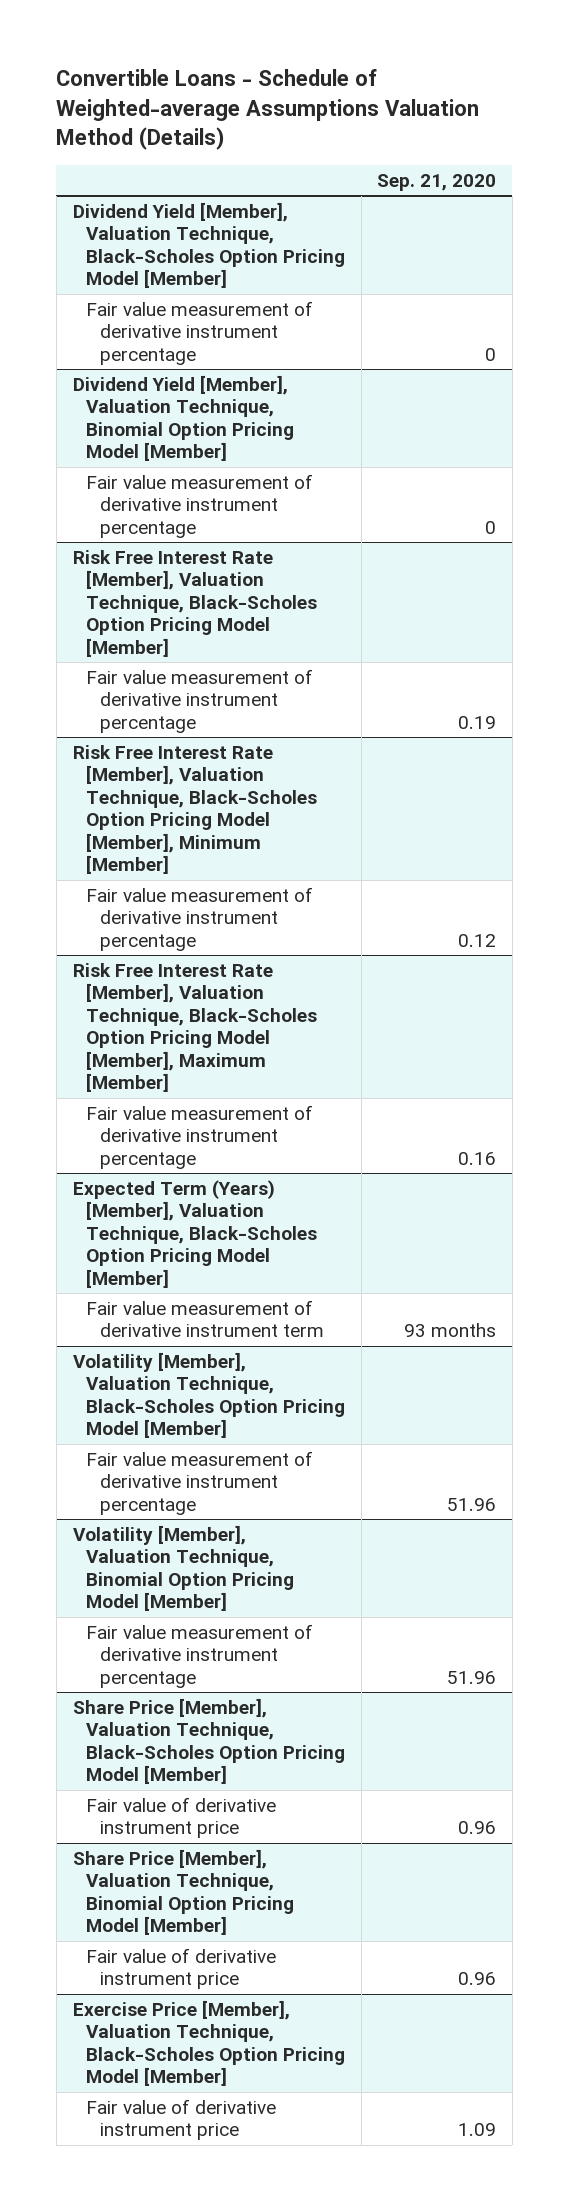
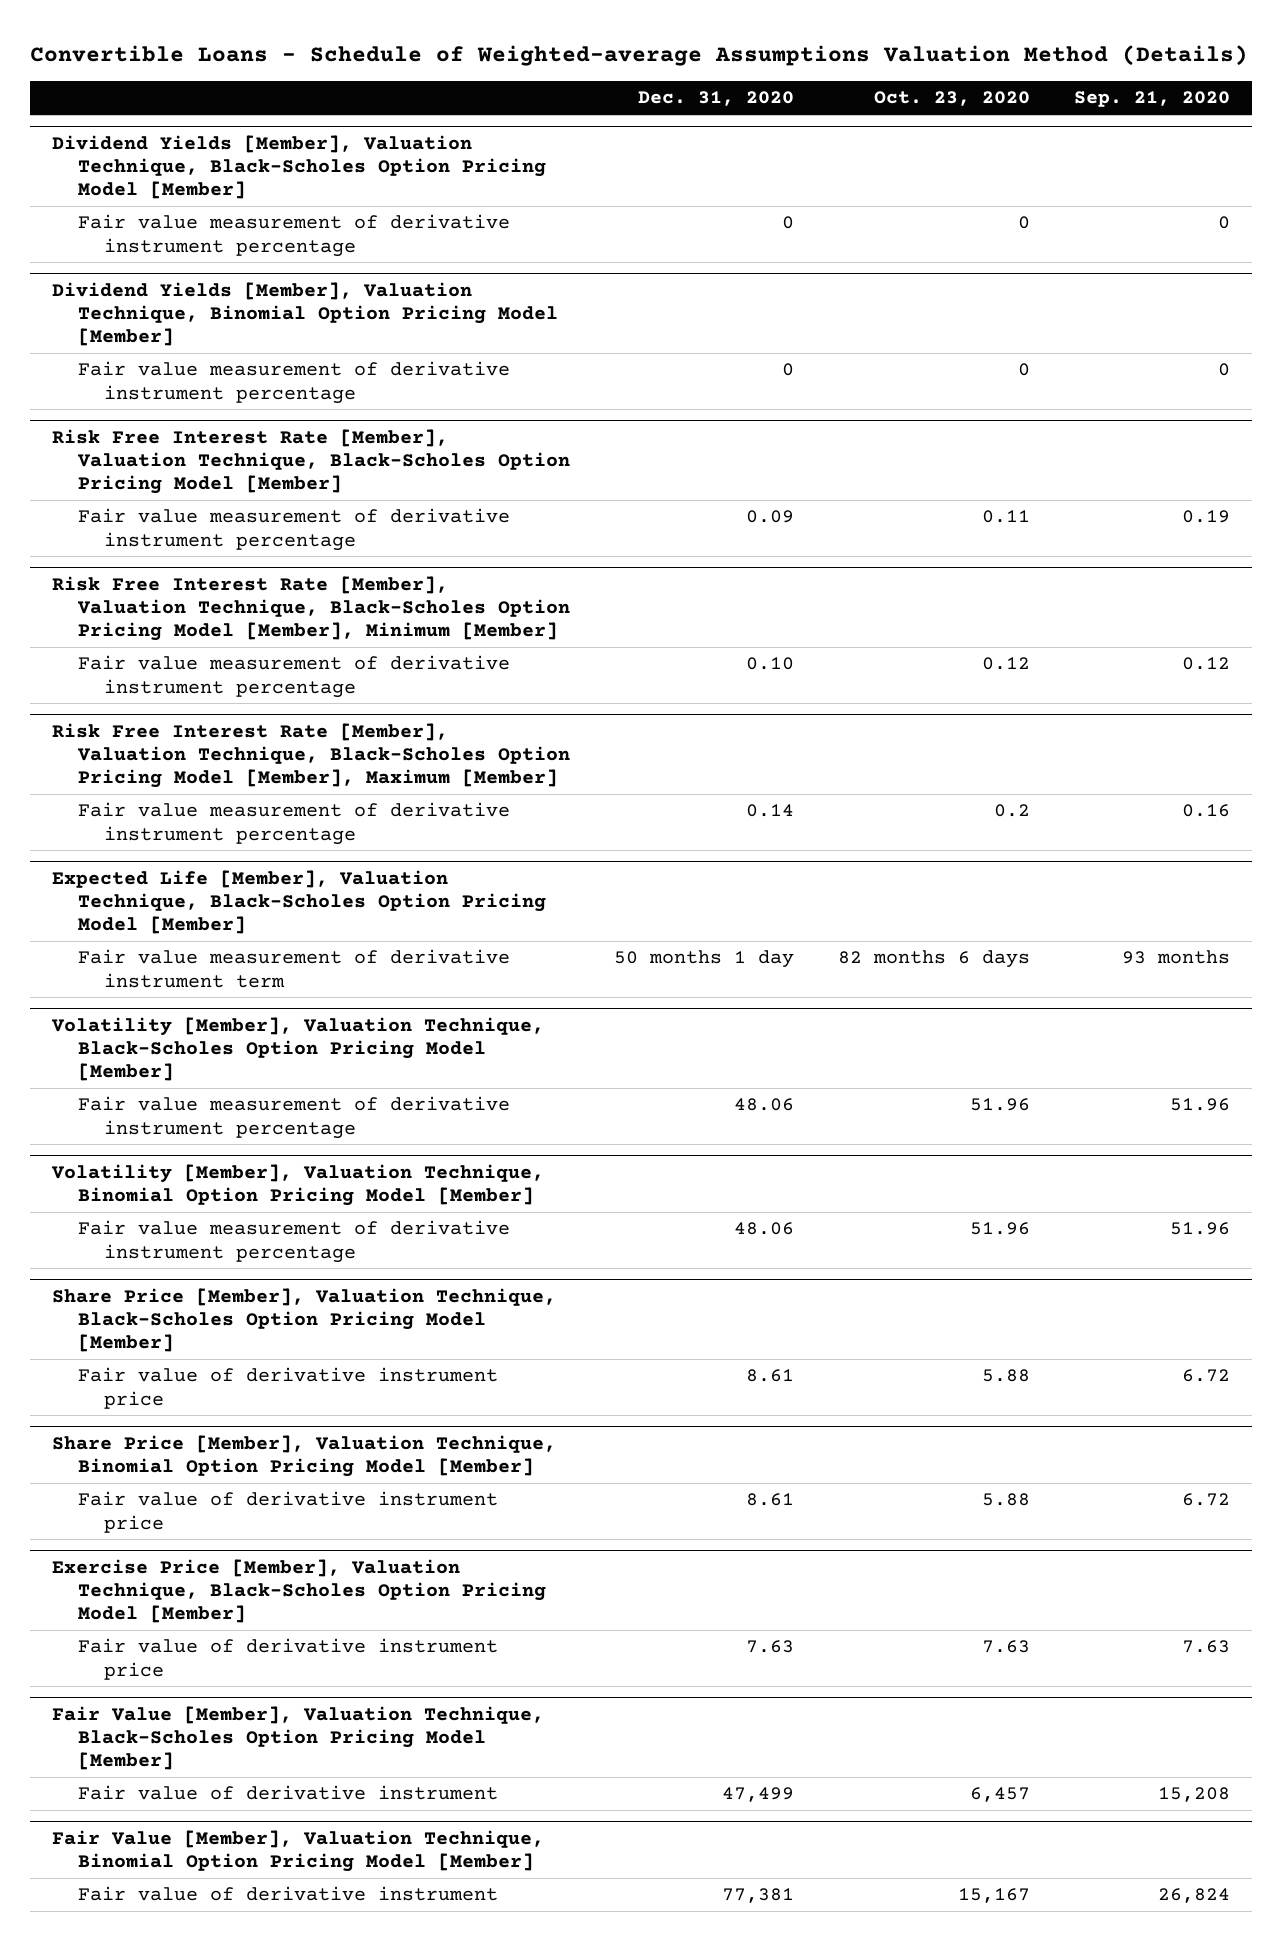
- | Sep. 21, 2020
+ | Dec. 31, 2020 | Oct. 23, 2020 | Sep. 21, 2020
- Dividend Yield [Member], Valuation Technique, Black-Scholes Option Pricing Model [Member]
+ Dividend Yields [Member], Valuation Technique, Black-Scholes Option Pricing Model [Member]
- Dividend Yield [Member], Valuation Technique, Binomial Option Pricing Model [Member]
+ Dividend Yields [Member], Valuation Technique, Binomial Option Pricing Model [Member]
- Expected Term (Years) [Member], Valuation Technique, Black-Scholes Option Pricing Model [Member]
+ Expected Life [Member], Valuation Technique, Black-Scholes Option Pricing Model [Member]
@ Share Price [Member], Valuation Technique, Black-Scholes Option Pricing Model [Member]
- Fair value of derivative instrument price | 0.96
+ Fair value of derivative instrument price | 8.61 | 5.88 | 6.72
@ Share Price [Member], Valuation Technique, Binomial Option Pricing Model [Member]
- Fair value of derivative instrument price | 0.96
+ Fair value of derivative instrument price | 8.61 | 5.88 | 6.72
@ Exercise Price [Member], Valuation Technique, Black-Scholes Option Pricing Model [Member]
- Fair value of derivative instrument price | 1.09
+ Fair value of derivative instrument price | 7.63 | 7.63 | 7.63
+ Fair Value [Member], Valuation Technique, Black-Scholes Option Pricing Model [Member]
+ Fair value of derivative instrument | 47,499 | 6,457 | 15,208
+ Fair Value [Member], Valuation Technique, Binomial Option Pricing Model [Member]
+ Fair value of derivative instrument | 77,381 | 15,167 | 26,824

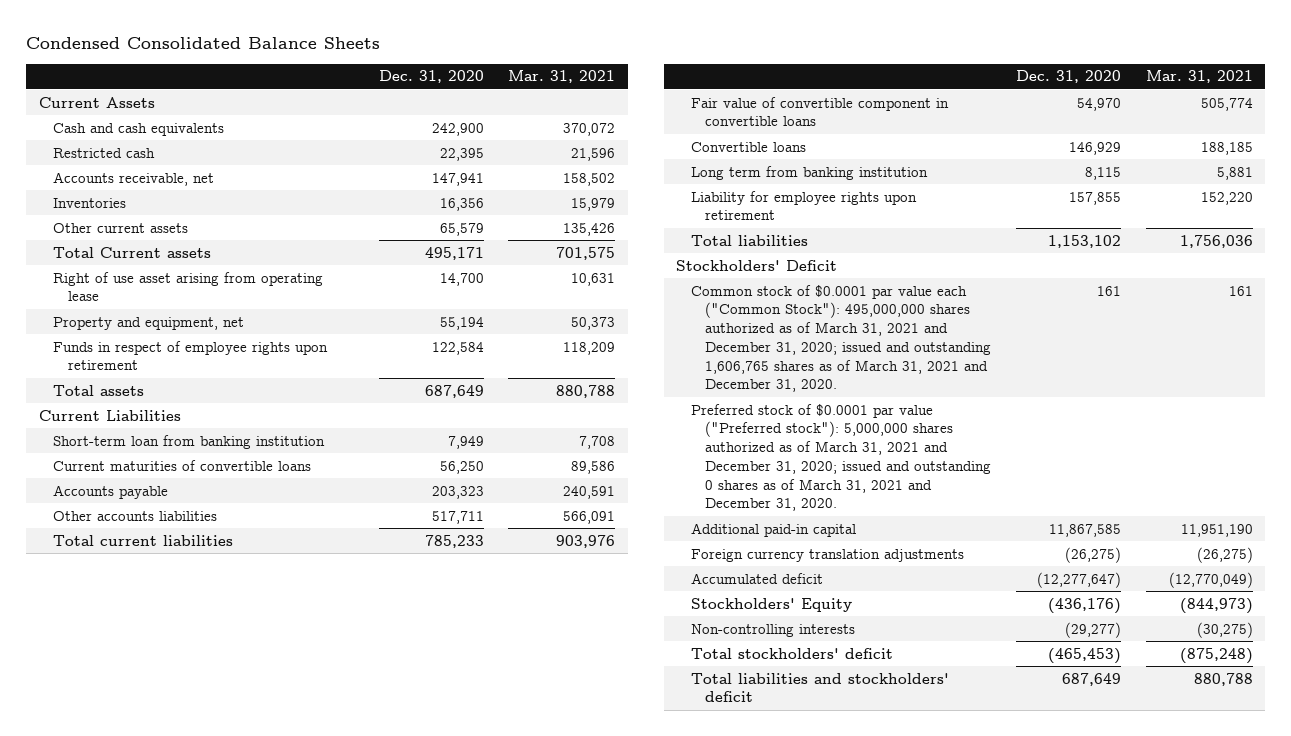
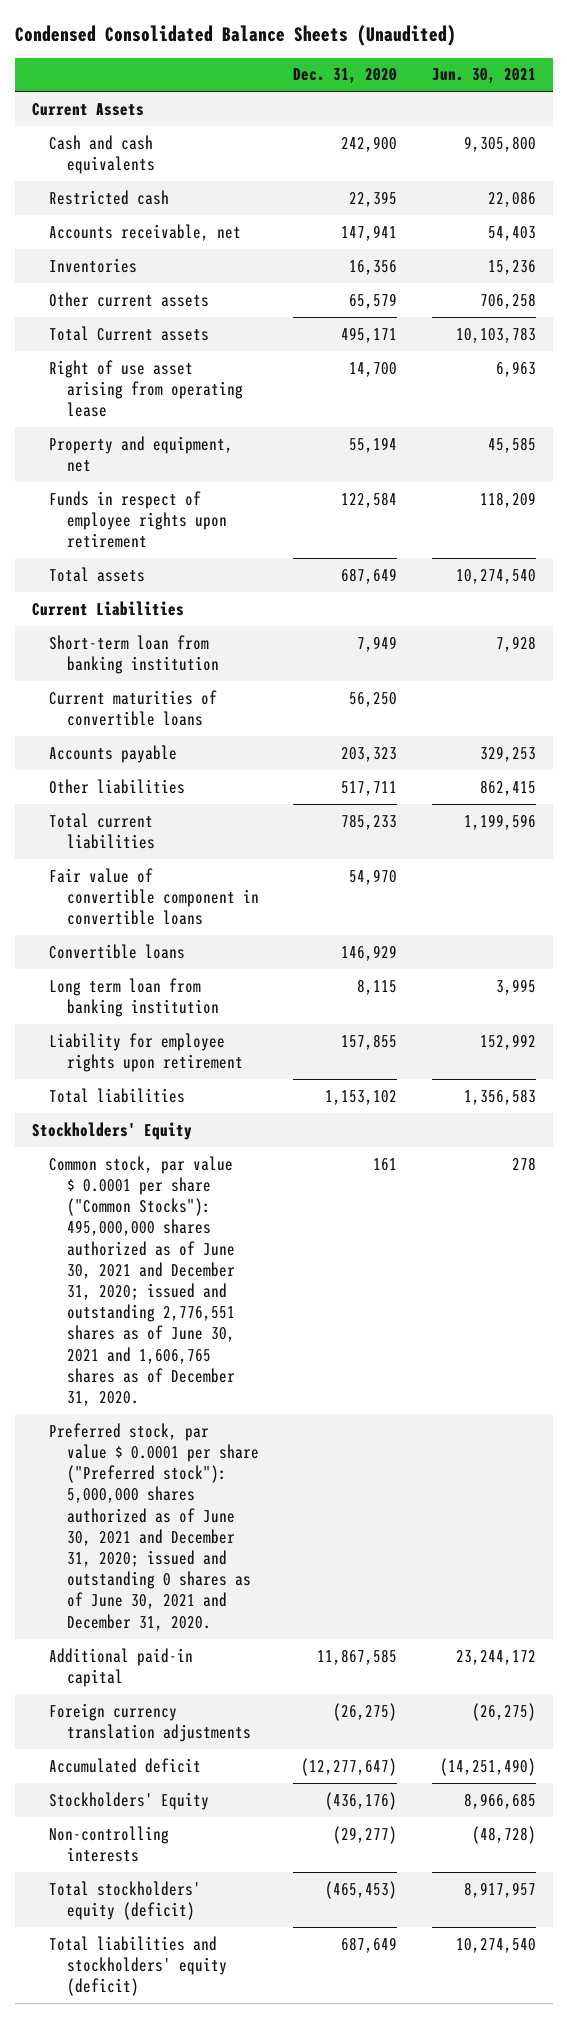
- Condensed Consolidated Balance Sheets
+ Condensed Consolidated Balance Sheets (Unaudited)
- | Dec. 31, 2020 | Mar. 31, 2021
+ | Dec. 31, 2020 | Jun. 30, 2021
- Other accounts liabilities | 517,711 | 566,091
+ Other liabilities | 517,711 | 862,415
- Long term from banking institution | 8,115 | 5,881
+ Long term loan from banking institution | 8,115 | 3,995
- Stockholders' Deficit
- Common stock of $0.0001 par value each ("Common Stock"): 495,000,000 shares authorized as of March 31, 2021 and December 31, 2020; issued and outstanding 1,606,765 shares as of March 31, 2021 and December 31, 2020. | 161 | 161
- Preferred stock of $0.0001 par value ("Preferred stock"): 5,000,000 shares authorized as of March 31, 2021 and December 31, 2020; issued and outstanding 0 shares as of March 31, 2021 and December 31, 2020.
+ Stockholders' Equity
+ Common stock, par value $ 0.0001 per share ("Common Stocks"): 495,000,000 shares authorized as of June 30, 2021 and December 31, 2020; issued and outstanding 2,776,551 shares as of June 30, 2021 and 1,606,765 shares as of December 31, 2020. | 161 | 278
+ Preferred stock, par value $ 0.0001 per share ("Preferred stock"): 5,000,000 shares authorized as of June 30, 2021 and December 31, 2020; issued and outstanding 0 shares as of June 30, 2021 and December 31, 2020.
- Total stockholders' deficit | (465,453) | (875,248)
- Total liabilities and stockholders' deficit | 687,649 | 880,788
+ Total stockholders' equity (deficit) | (465,453) | 8,917,957
+ Total liabilities and stockholders' equity (deficit) | 687,649 | 10,274,540

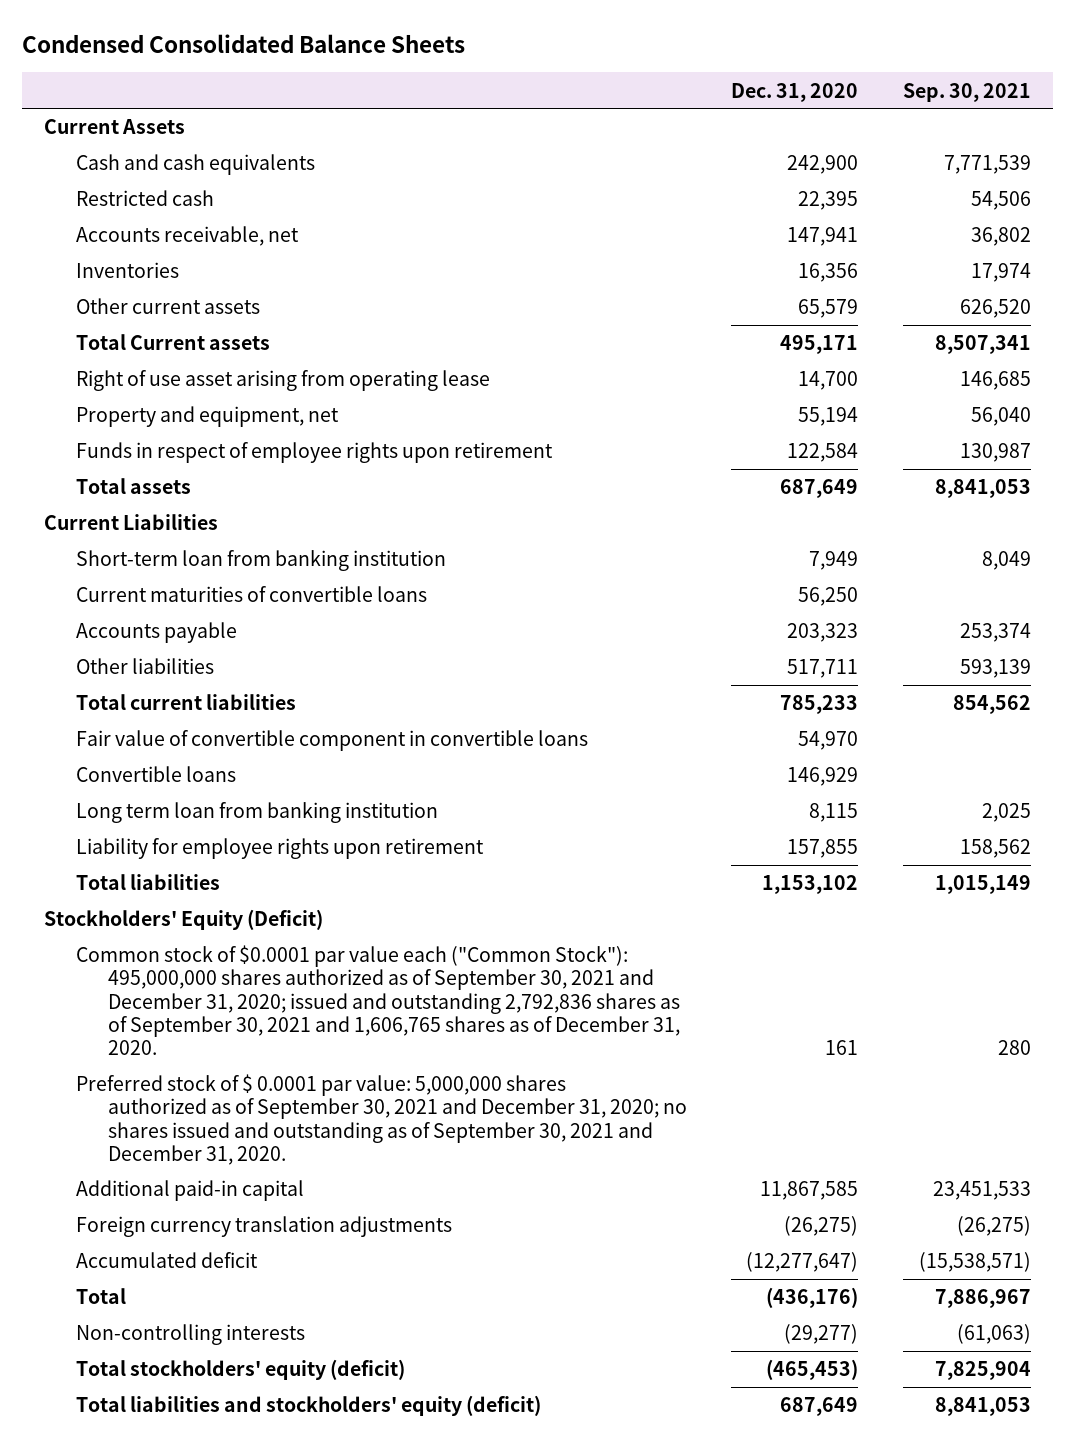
- Condensed Consolidated Balance Sheets (Unaudited)
+ Condensed Consolidated Balance Sheets
- | Dec. 31, 2020 | Jun. 30, 2021
+ | Dec. 31, 2020 | Sep. 30, 2021
- Stockholders' Equity
- Common stock, par value $ 0.0001 per share ("Common Stocks"): 495,000,000 shares authorized as of June 30, 2021 and December 31, 2020; issued and outstanding 2,776,551 shares as of June 30, 2021 and 1,606,765 shares as of December 31, 2020. | 161 | 278
- Preferred stock, par value $ 0.0001 per share ("Preferred stock"): 5,000,000 shares authorized as of June 30, 2021 and December 31, 2020; issued and outstanding 0 shares as of June 30, 2021 and December 31, 2020.
+ Stockholders' Equity (Deficit)
+ Common stock of $0.0001 par value each ("Common Stock"): 495,000,000 shares authorized as of September 30, 2021 and December 31, 2020; issued and outstanding 2,792,836 shares as of September 30, 2021 and 1,606,765 shares as of December 31, 2020. | 161 | 280
+ Preferred stock of $ 0.0001 par value: 5,000,000 shares authorized as of September 30, 2021 and December 31, 2020; no shares issued and outstanding as of September 30, 2021 and December 31, 2020.
- Stockholders' Equity | (436,176) | 8,966,685
+ Total | (436,176) | 7,886,967

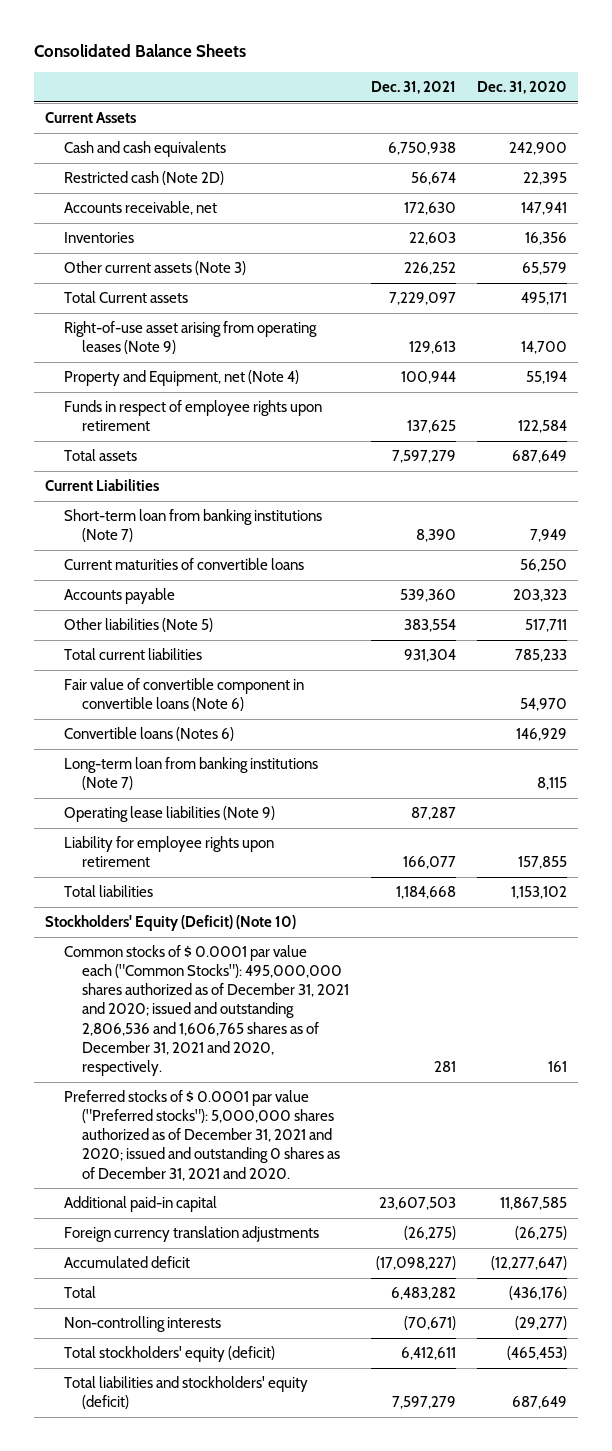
- Condensed Consolidated Balance Sheets
+ Consolidated Balance Sheets
- | Dec. 31, 2020 | Sep. 30, 2021
+ | Dec. 31, 2021 | Dec. 31, 2020
- Restricted cash | 22,395 | 54,506
+ Restricted cash (Note 2D) | 56,674 | 22,395
- Other current assets | 65,579 | 626,520
+ Other current assets (Note 3) | 226,252 | 65,579
- Right of use asset arising from operating lease | 14,700 | 146,685
- Property and equipment, net | 55,194 | 56,040
+ Right-of-use asset arising from operating leases (Note 9) | 129,613 | 14,700
+ Property and Equipment, net (Note 4) | 100,944 | 55,194
- Short-term loan from banking institution | 7,949 | 8,049
+ Short-term loan from banking institutions (Note 7) | 8,390 | 7,949
- Other liabilities | 517,711 | 593,139
+ Other liabilities (Note 5) | 383,554 | 517,711
- Fair value of convertible component in convertible loans | 54,970 |
- Convertible loans | 146,929 |
- Long term loan from banking institution | 8,115 | 2,025
+ Fair value of convertible component in convertible loans (Note 6) | | 54,970
+ Convertible loans (Notes 6) | | 146,929
+ Long-term loan from banking institutions (Note 7) | | 8,115
+ Operating lease liabilities (Note 9) | 87,287 |
- Stockholders' Equity (Deficit)
- Common stock of $0.0001 par value each ("Common Stock"): 495,000,000 shares authorized as of September 30, 2021 and December 31, 2020; issued and outstanding 2,792,836 shares as of September 30, 2021 and 1,606,765 shares as of December 31, 2020. | 161 | 280
- Preferred stock of $ 0.0001 par value: 5,000,000 shares authorized as of September 30, 2021 and December 31, 2020; no shares issued and outstanding as of September 30, 2021 and December 31, 2020.
+ Stockholders' Equity (Deficit) (Note 10)
+ Common stocks of $ 0.0001 par value each ("Common Stocks"): 495,000,000 shares authorized as of December 31, 2021 and 2020; issued and outstanding 2,806,536 and 1,606,765 shares as of December 31, 2021 and 2020, respectively. | 281 | 161
+ Preferred stocks of $ 0.0001 par value ("Preferred stocks"): 5,000,000 shares authorized as of December 31, 2021 and 2020; issued and outstanding 0 shares as of December 31, 2021 and 2020.

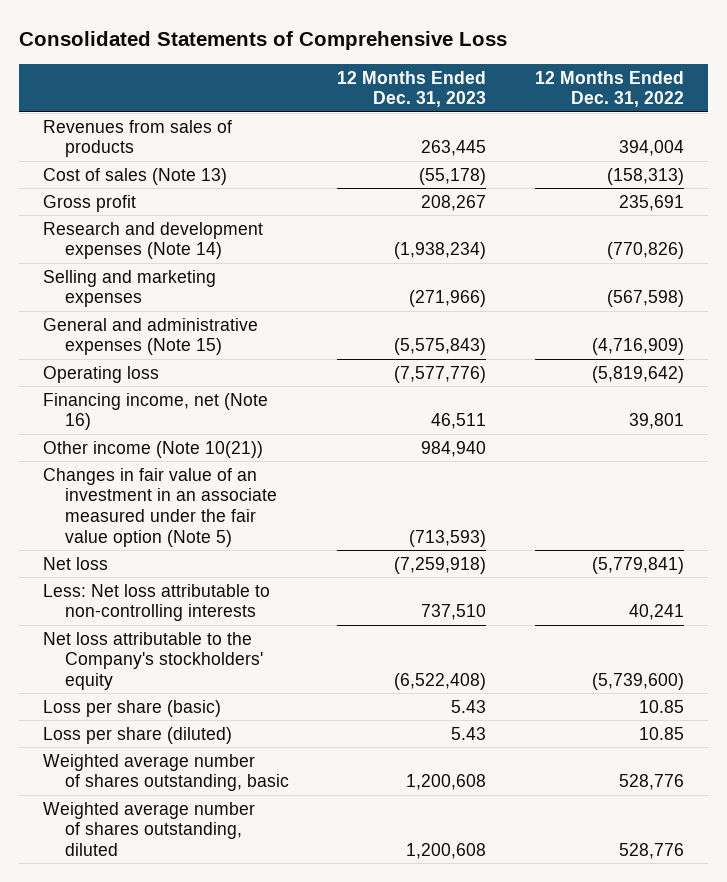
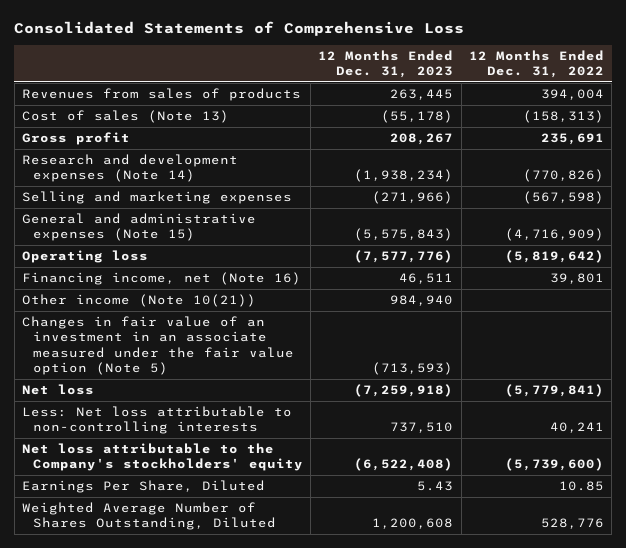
- Loss per share (basic) | 5.43 | 10.85
- Loss per share (diluted) | 5.43 | 10.85
- Weighted average number of shares outstanding, basic | 1,200,608 | 528,776
- Weighted average number of shares outstanding, diluted | 1,200,608 | 528,776
+ Earnings Per Share, Diluted | 5.43 | 10.85
+ Weighted Average Number of Shares Outstanding, Diluted | 1,200,608 | 528,776

